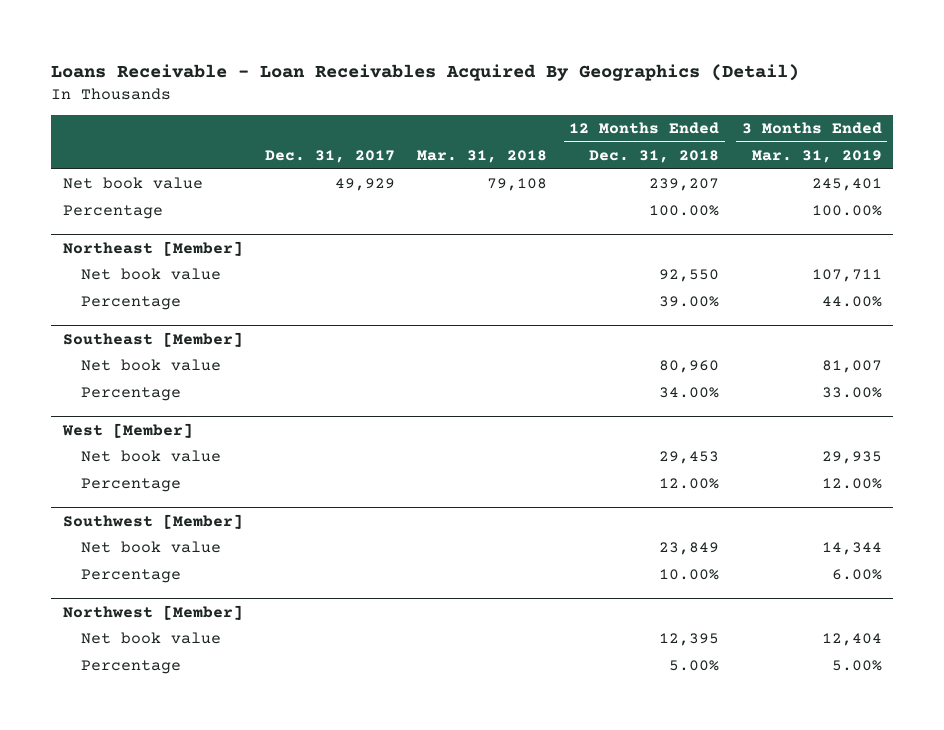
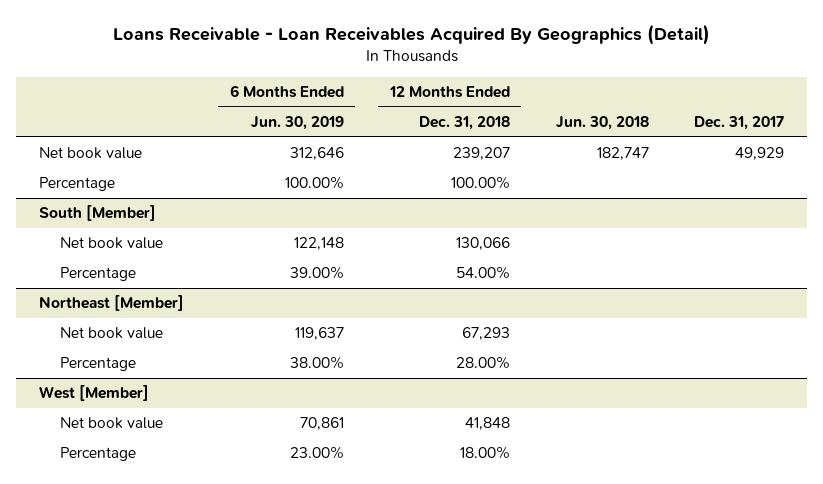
- | Dec. 31, 2017 | Mar. 31, 2018 | 12 Months Ended Dec. 31, 2018 | 3 Months Ended Mar. 31, 2019
+ | 6 Months Ended Jun. 30, 2019 | 12 Months Ended Dec. 31, 2018 | Jun. 30, 2018 | Dec. 31, 2017
+ South [Member]
+ Net book value | 122,148 | 130,066 | |
+ Percentage | 39.00% | 54.00% | |
@ Northeast [Member]
- Net book value | | | 92,550 | 107,711
- Percentage | | | 39.00% | 44.00%
- Southeast [Member]
- Net book value | | | 80,960 | 81,007
- Percentage | | | 34.00% | 33.00%
@ Northeast [Member]
+ Net book value | 119,637 | 67,293 | |
+ Percentage | 38.00% | 28.00% | |
@ West [Member]
- Net book value | | | 29,453 | 29,935
- Percentage | | | 12.00% | 12.00%
- Southwest [Member]
- Net book value | | | 23,849 | 14,344
- Percentage | | | 10.00% | 6.00%
- Northwest [Member]
- Net book value | | | 12,395 | 12,404
- Percentage | | | 5.00% | 5.00%
@ West [Member]
+ Net book value | 70,861 | 41,848 | |
+ Percentage | 23.00% | 18.00% | |

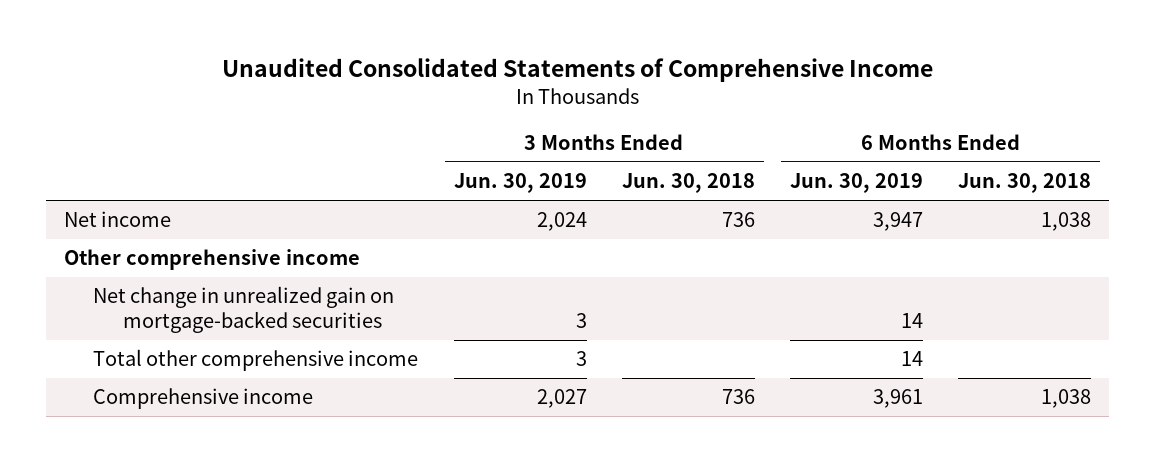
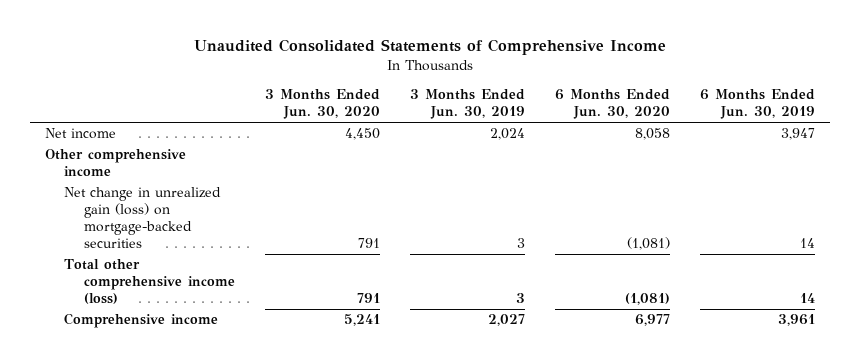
- | 3 Months Ended Jun. 30, 2019 | 3 Months Ended Jun. 30, 2018 | 6 Months Ended Jun. 30, 2019 | 6 Months Ended Jun. 30, 2018
+ | 3 Months Ended Jun. 30, 2020 | 3 Months Ended Jun. 30, 2019 | 6 Months Ended Jun. 30, 2020 | 6 Months Ended Jun. 30, 2019
- Net change in unrealized gain on mortgage-backed securities | 3 | | 14 |
- Total other comprehensive income | 3 | | 14 |
+ Net change in unrealized gain (loss) on mortgage-backed securities | 791 | 3 | (1,081) | 14
+ Total other comprehensive income (loss) | 791 | 3 | (1,081) | 14

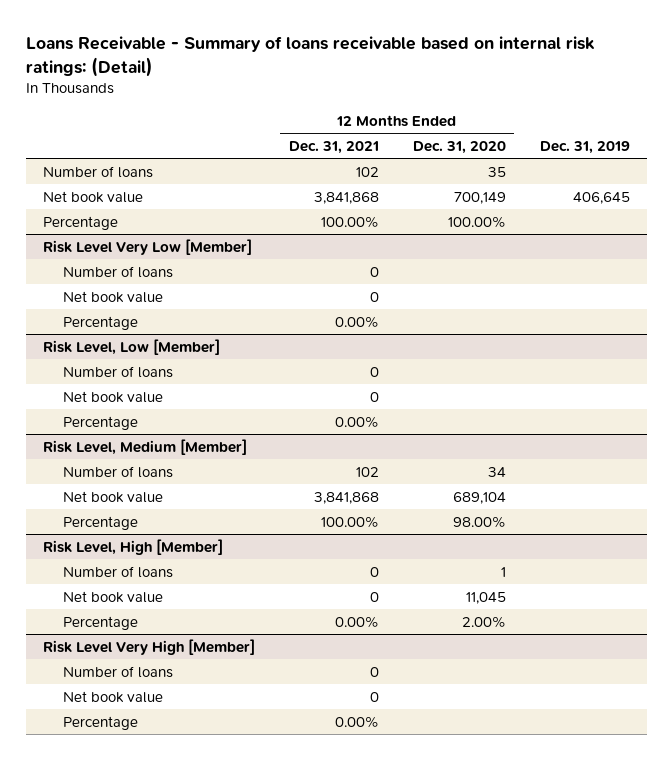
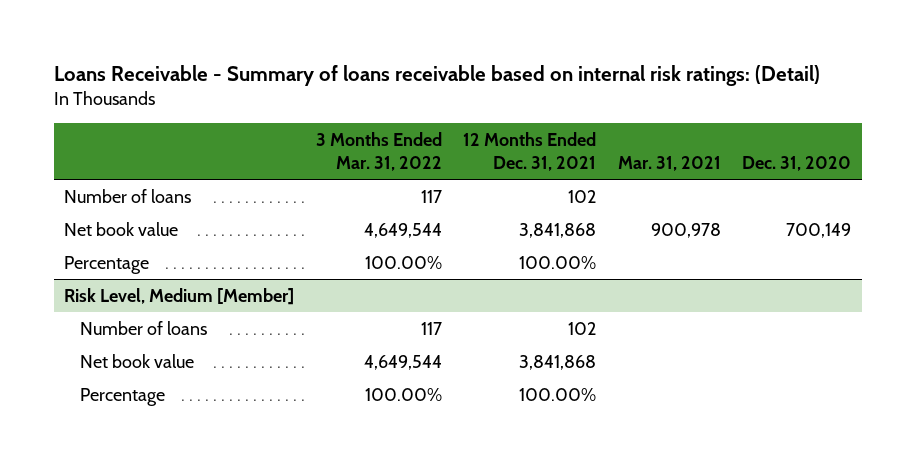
- | 12 Months Ended Dec. 31, 2021 | 12 Months Ended Dec. 31, 2020 | Dec. 31, 2019
+ | 3 Months Ended Mar. 31, 2022 | 12 Months Ended Dec. 31, 2021 | Mar. 31, 2021 | Dec. 31, 2020
- Risk Level Very Low [Member]
- Number of loans | 0 | |
- Net book value | 0 | |
- Percentage | 0.00% | |
- Risk Level, Low [Member]
- Number of loans | 0 | |
- Net book value | 0 | |
- Percentage | 0.00% | |
- Risk Level, High [Member]
- Number of loans | 0 | 1 |
- Net book value | 0 | 11,045 |
- Percentage | 0.00% | 2.00% |
- Risk Level Very High [Member]
- Number of loans | 0 | |
- Net book value | 0 | |
- Percentage | 0.00% | |

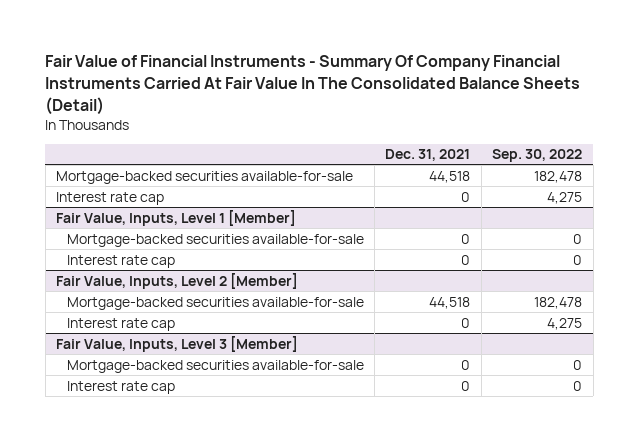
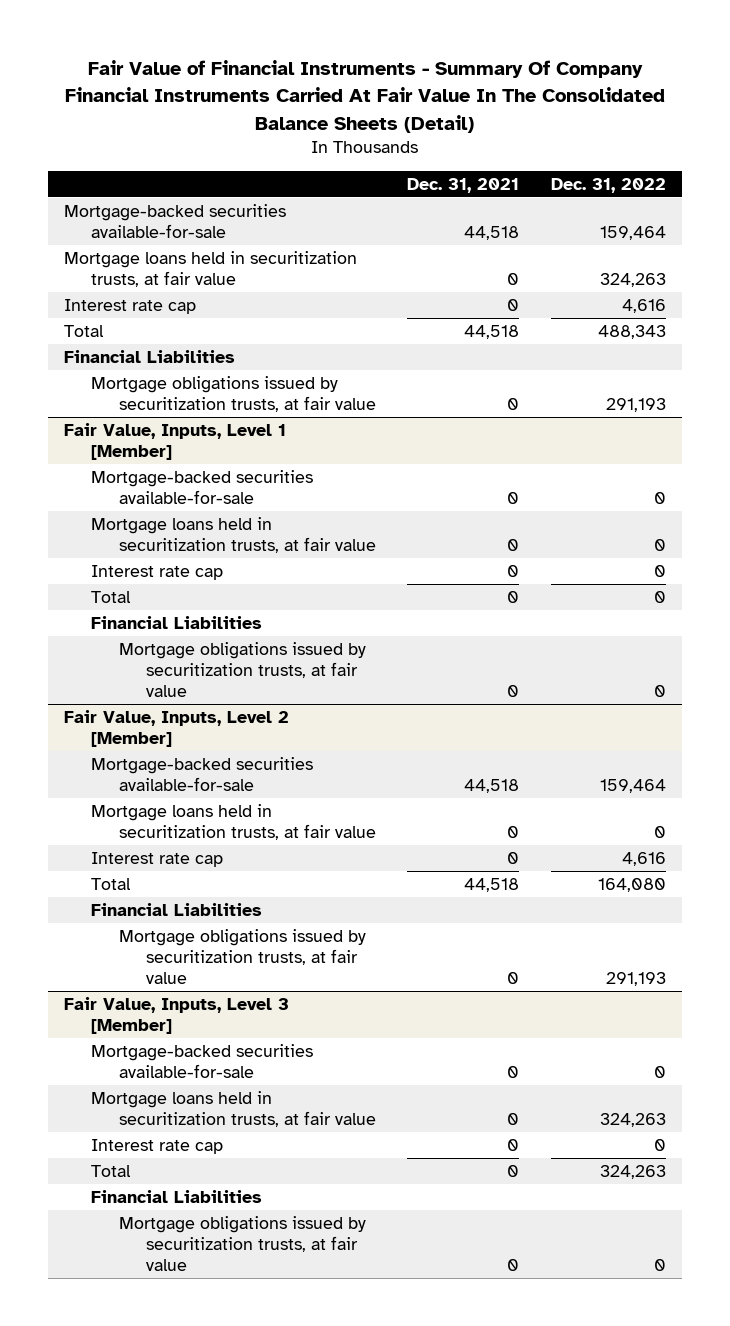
- | Dec. 31, 2021 | Sep. 30, 2022
+ | Dec. 31, 2021 | Dec. 31, 2022
+ Mortgage loans held in securitization trusts, at fair value | 0 | 324,263
+ Total | 44,518 | 488,343
+ Financial Liabilities
+ Mortgage obligations issued by securitization trusts, at fair value | 0 | 291,193
@ Fair Value, Inputs, Level 1 [Member]
+ Mortgage loans held in securitization trusts, at fair value | 0 | 0
+ Total | 0 | 0
+ Financial Liabilities
+ Mortgage obligations issued by securitization trusts, at fair value | 0 | 0
@ Fair Value, Inputs, Level 2 [Member]
+ Mortgage loans held in securitization trusts, at fair value | 0 | 0
+ Total | 44,518 | 164,080
+ Financial Liabilities
+ Mortgage obligations issued by securitization trusts, at fair value | 0 | 291,193
@ Fair Value, Inputs, Level 3 [Member]
+ Mortgage loans held in securitization trusts, at fair value | 0 | 324,263
+ Total | 0 | 324,263
+ Financial Liabilities
+ Mortgage obligations issued by securitization trusts, at fair value | 0 | 0

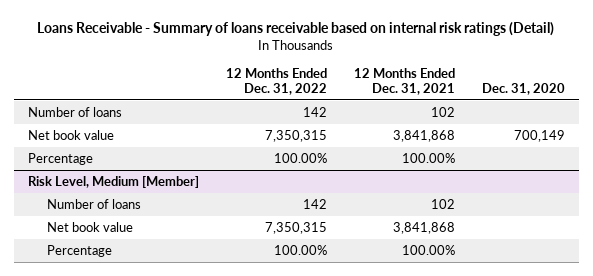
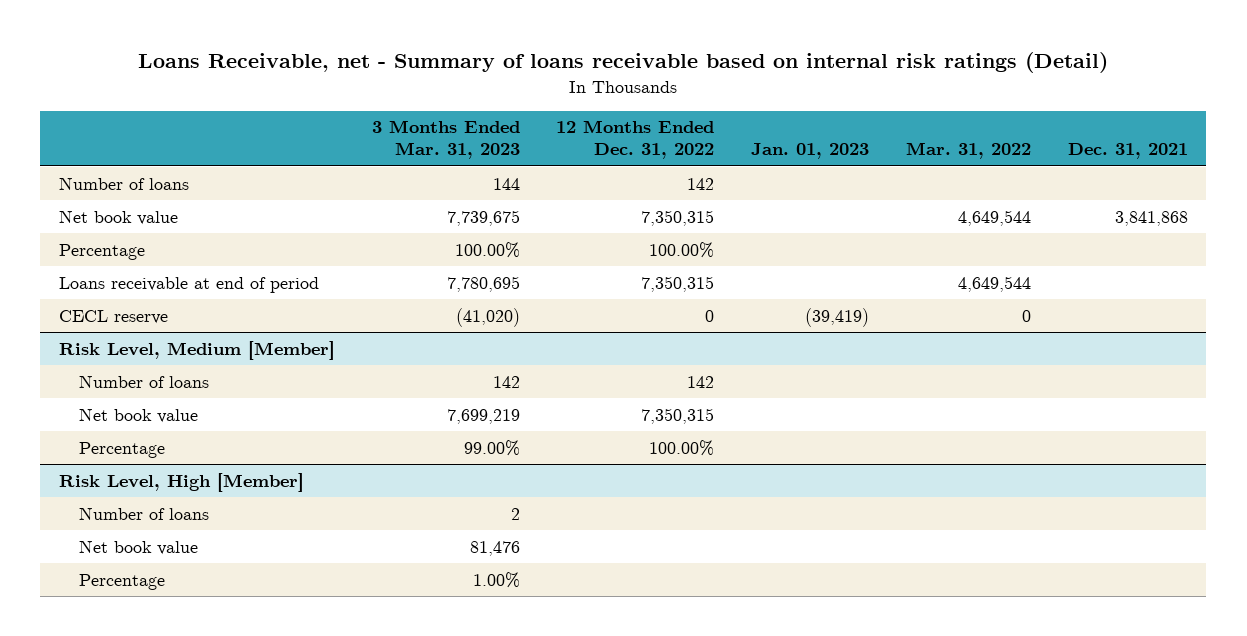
- Loans Receivable - Summary of loans receivable based on internal risk ratings (Detail)
+ Loans Receivable, net - Summary of loans receivable based on internal risk ratings (Detail)
- | 12 Months Ended Dec. 31, 2022 | 12 Months Ended Dec. 31, 2021 | Dec. 31, 2020
+ | 3 Months Ended Mar. 31, 2023 | 12 Months Ended Dec. 31, 2022 | Jan. 01, 2023 | Mar. 31, 2022 | Dec. 31, 2021
+ Loans receivable at end of period | 7,780,695 | 7,350,315 | | 4,649,544 |
+ CECL reserve | (41,020) | 0 | (39,419) | 0 |
+ Risk Level, High [Member]
+ Number of loans | 2 | | | |
+ Net book value | 81,476 | | | |
+ Percentage | 1.00% | | | |

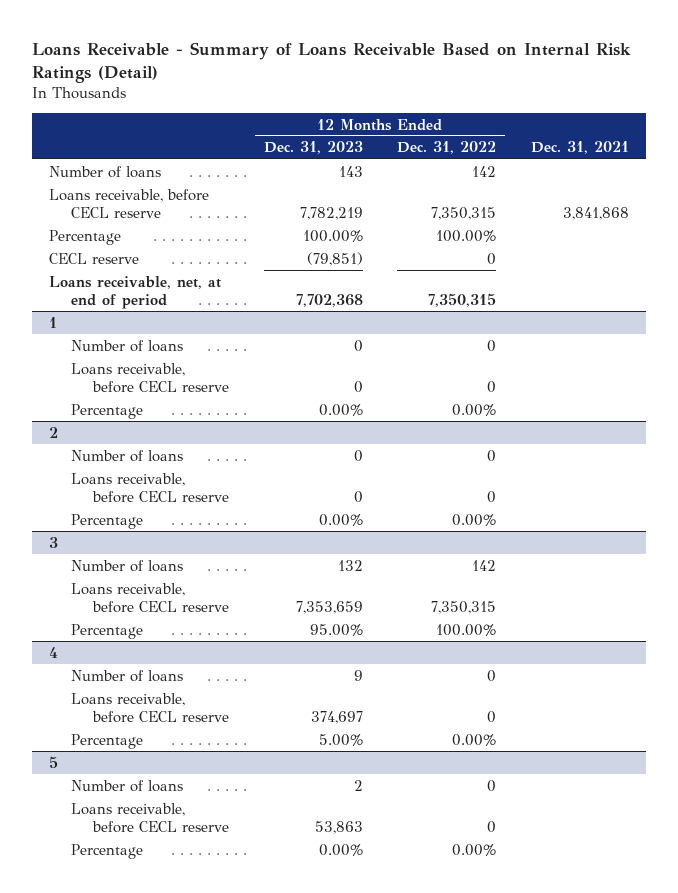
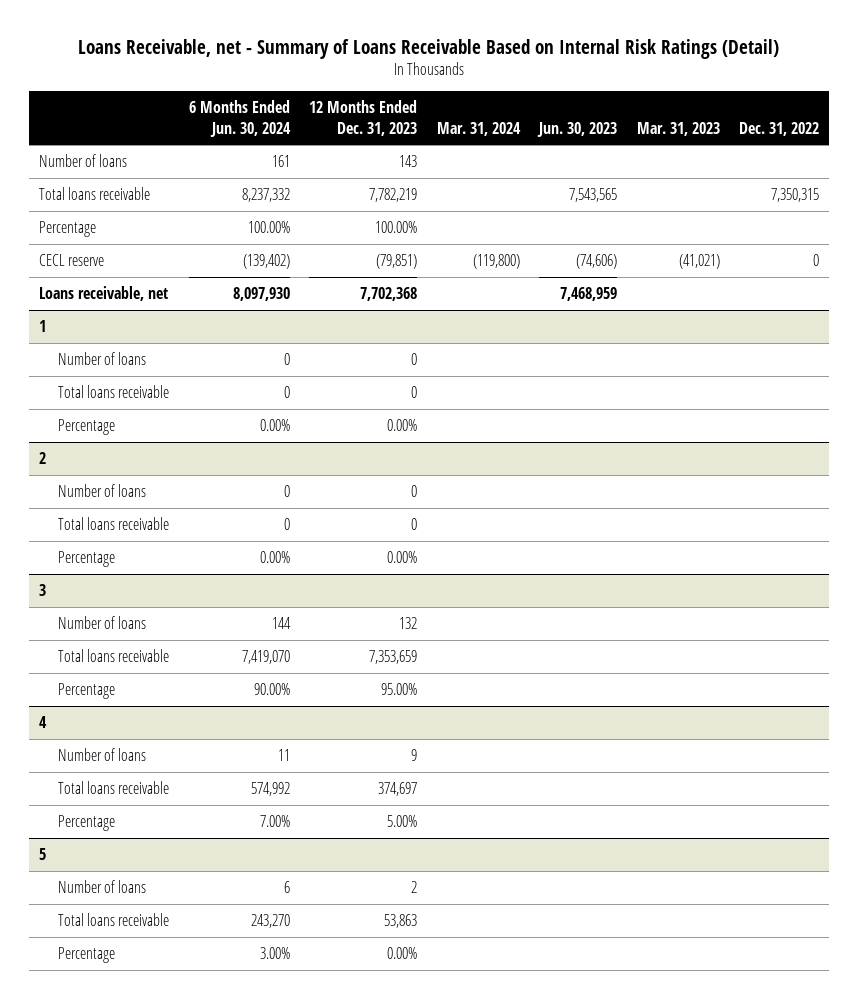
- Loans Receivable - Summary of Loans Receivable Based on Internal Risk Ratings (Detail)
+ Loans Receivable, net - Summary of Loans Receivable Based on Internal Risk Ratings (Detail)
- | 12 Months Ended Dec. 31, 2023 | 12 Months Ended Dec. 31, 2022 | Dec. 31, 2021
+ | 6 Months Ended Jun. 30, 2024 | 12 Months Ended Dec. 31, 2023 | Mar. 31, 2024 | Jun. 30, 2023 | Mar. 31, 2023 | Dec. 31, 2022
- Loans receivable, before CECL reserve | 7,782,219 | 7,350,315 | 3,841,868
+ Total loans receivable | 8,237,332 | 7,782,219 | | 7,543,565 | | 7,350,315
- Loans receivable, net, at end of period | 7,702,368 | 7,350,315 |
+ Loans receivable, net | 8,097,930 | 7,702,368 | | 7,468,959 | |
@ 1
- Loans receivable, before CECL reserve | 0 | 0 |
+ Total loans receivable | 0 | 0 | | | |
@ 2
- Loans receivable, before CECL reserve | 0 | 0 |
+ Total loans receivable | 0 | 0 | | | |
@ 3
- Loans receivable, before CECL reserve | 7,353,659 | 7,350,315 |
+ Total loans receivable | 7,419,070 | 7,353,659 | | | |
@ 4
- Loans receivable, before CECL reserve | 374,697 | 0 |
+ Total loans receivable | 574,992 | 374,697 | | | |
@ 5
- Loans receivable, before CECL reserve | 53,863 | 0 |
+ Total loans receivable | 243,270 | 53,863 | | | |

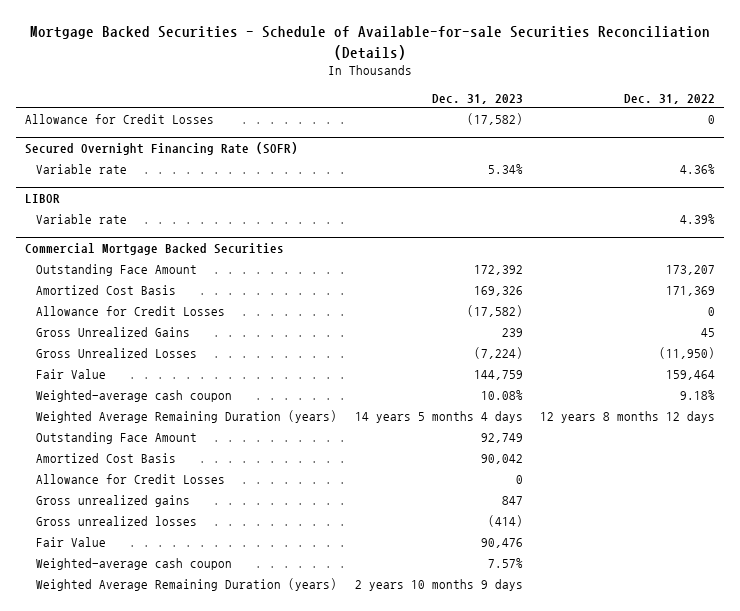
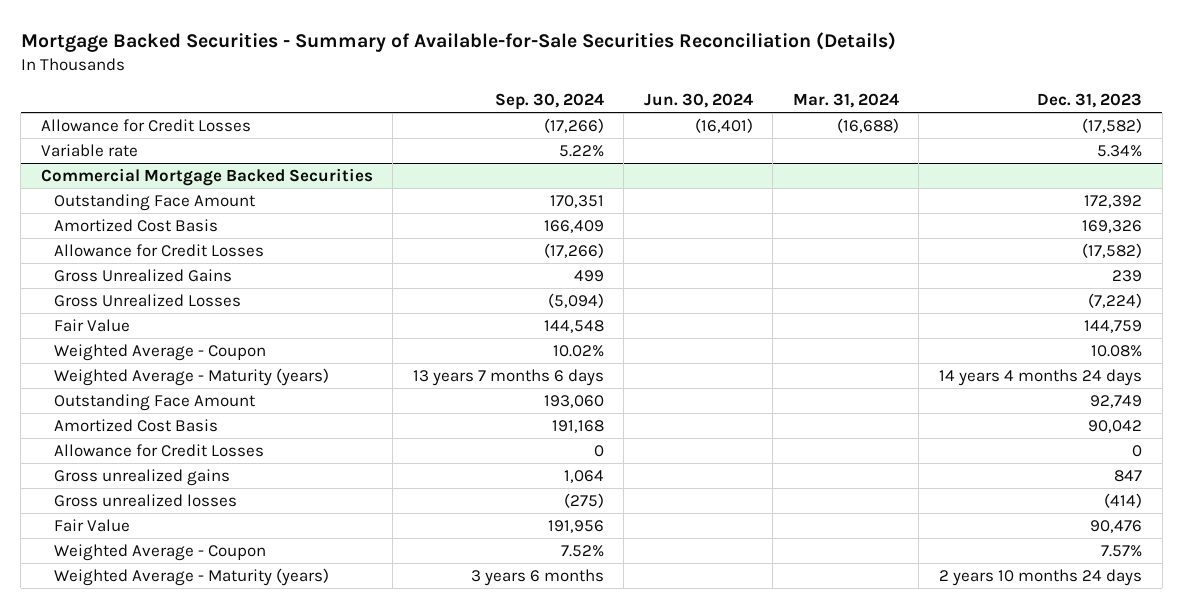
- Mortgage Backed Securities - Schedule of Available-for-sale Securities Reconciliation (Details)
+ Mortgage Backed Securities - Summary of Available-for-Sale Securities Reconciliation (Details)
- | Dec. 31, 2023 | Dec. 31, 2022
+ | Sep. 30, 2024 | Jun. 30, 2024 | Mar. 31, 2024 | Dec. 31, 2023
- Secured Overnight Financing Rate (SOFR)
- LIBOR
- Variable rate | | 4.39%
@ Commercial Mortgage Backed Securities
- Weighted-average cash coupon | 10.08% | 9.18%
- Weighted Average Remaining Duration (years) | 14 years 5 months 4 days | 12 years 8 months 12 days
+ Weighted Average - Coupon | 10.02% | | | 10.08%
+ Weighted Average - Maturity (years) | 13 years 7 months 6 days | | | 14 years 4 months 24 days
- Weighted-average cash coupon | 7.57% |
- Weighted Average Remaining Duration (years) | 2 years 10 months 9 days |
+ Weighted Average - Coupon | 7.52% | | | 7.57%
+ Weighted Average - Maturity (years) | 3 years 6 months | | | 2 years 10 months 24 days

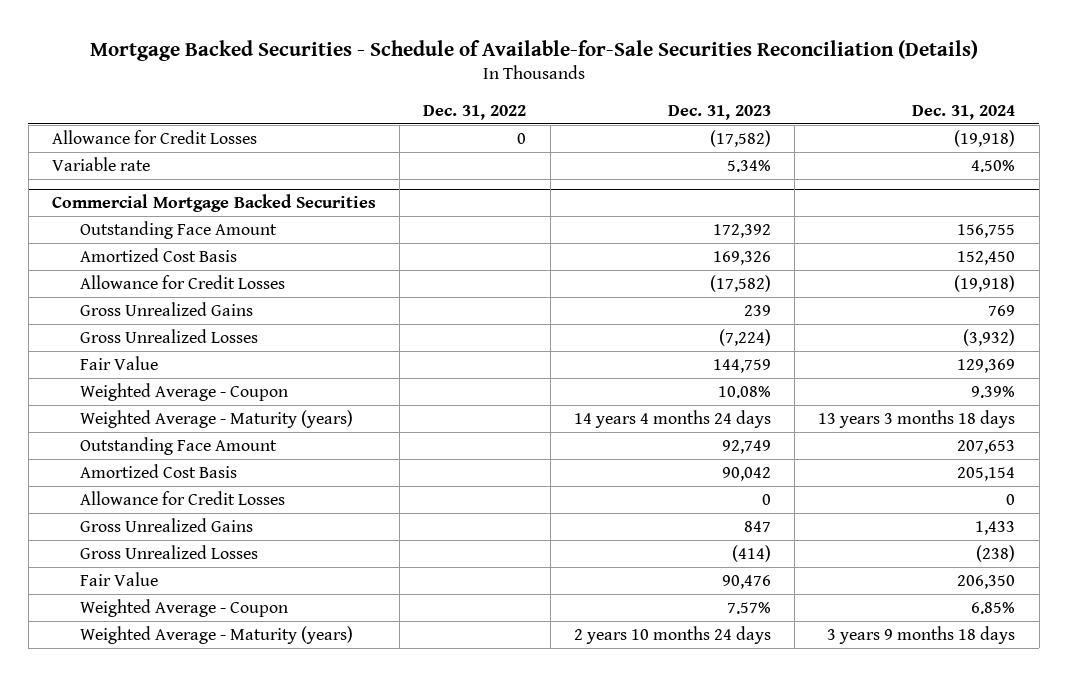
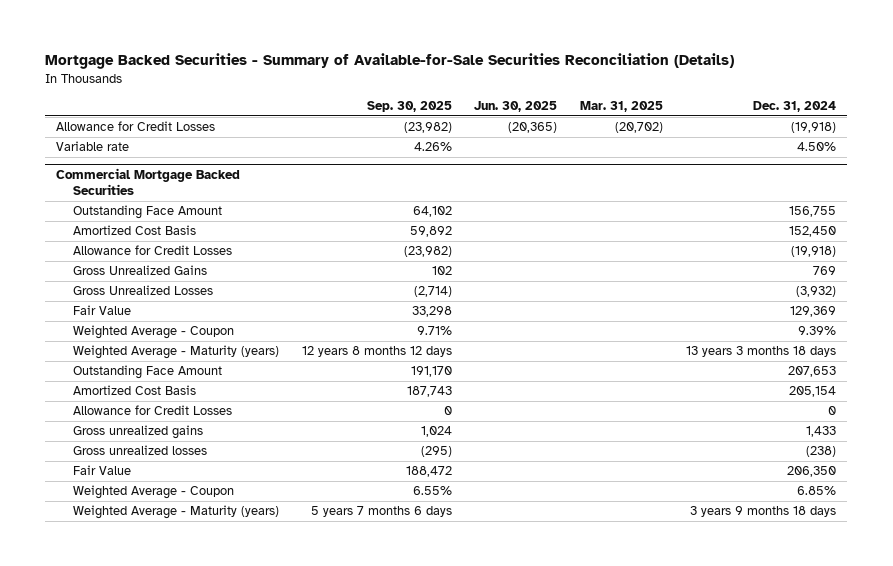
- Mortgage Backed Securities - Schedule of Available-for-Sale Securities Reconciliation (Details)
+ Mortgage Backed Securities - Summary of Available-for-Sale Securities Reconciliation (Details)
- | Dec. 31, 2022 | Dec. 31, 2023 | Dec. 31, 2024
+ | Sep. 30, 2025 | Jun. 30, 2025 | Mar. 31, 2025 | Dec. 31, 2024
@ Commercial Mortgage Backed Securities
- Gross Unrealized Gains | | 847 | 1,433
- Gross Unrealized Losses | | (414) | (238)
+ Gross unrealized gains | 1,024 | | | 1,433
+ Gross unrealized losses | (295) | | | (238)

